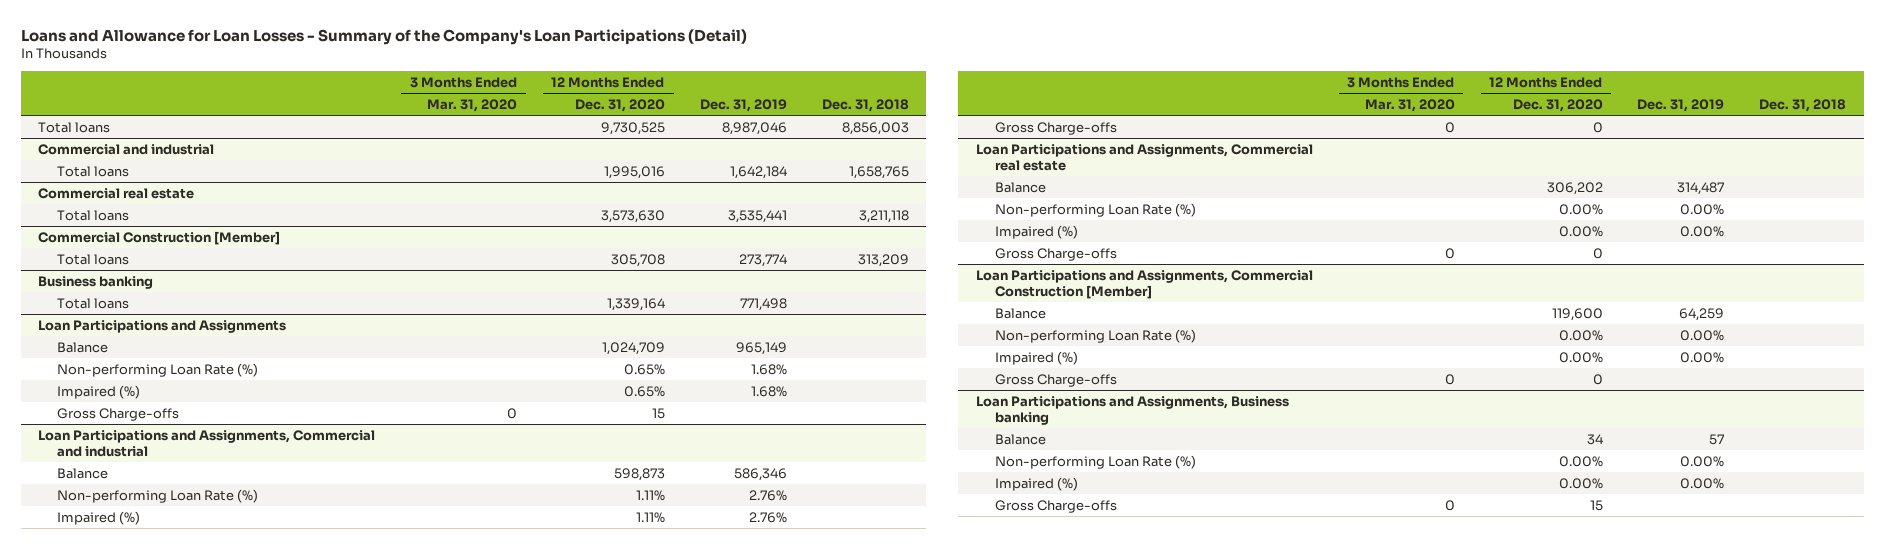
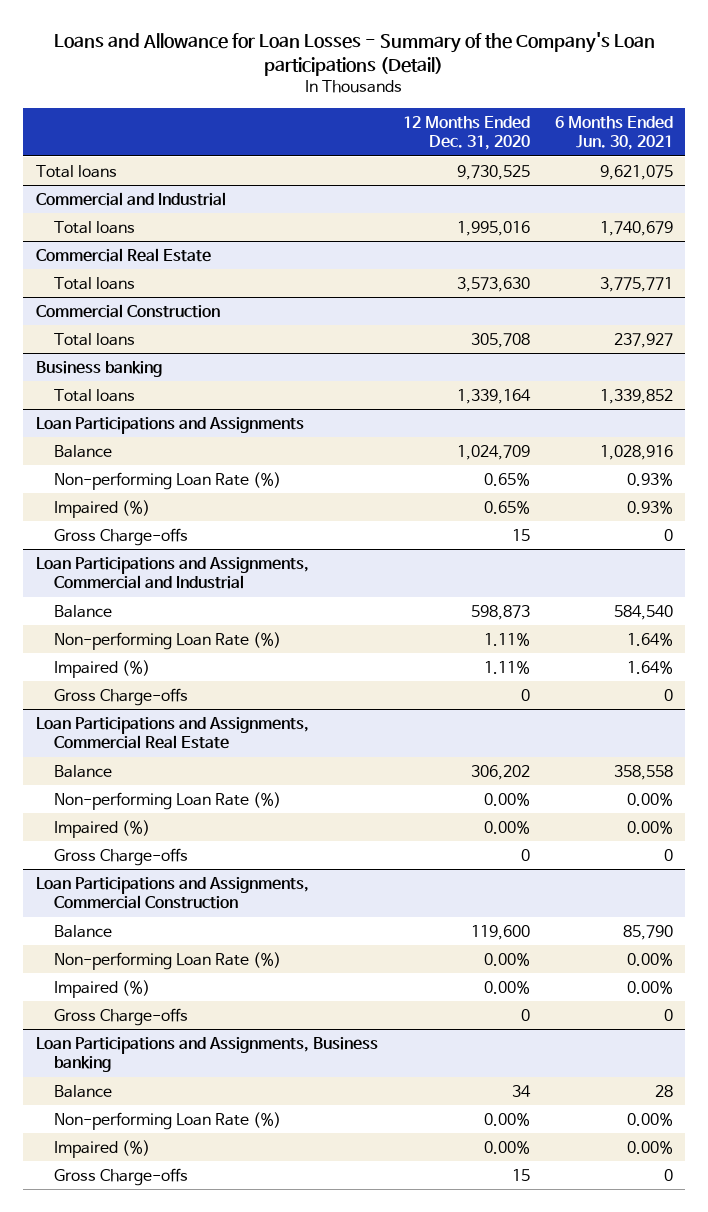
- Loans and Allowance for Loan Losses - Summary of the Company's Loan Participations (Detail)
+ Loans and Allowance for Loan Losses - Summary of the Company's Loan participations (Detail)
- | 3 Months Ended Mar. 31, 2020 | 12 Months Ended Dec. 31, 2020 | Dec. 31, 2019 | Dec. 31, 2018
+ | 12 Months Ended Dec. 31, 2020 | 6 Months Ended Jun. 30, 2021
- Commercial and industrial
+ Commercial and Industrial
- Commercial real estate
+ Commercial Real Estate
- Commercial Construction [Member]
+ Commercial Construction
- Loan Participations and Assignments, Commercial and industrial
+ Loan Participations and Assignments, Commercial and Industrial
- Loan Participations and Assignments, Commercial real estate
+ Loan Participations and Assignments, Commercial Real Estate
- Loan Participations and Assignments, Commercial Construction [Member]
+ Loan Participations and Assignments, Commercial Construction

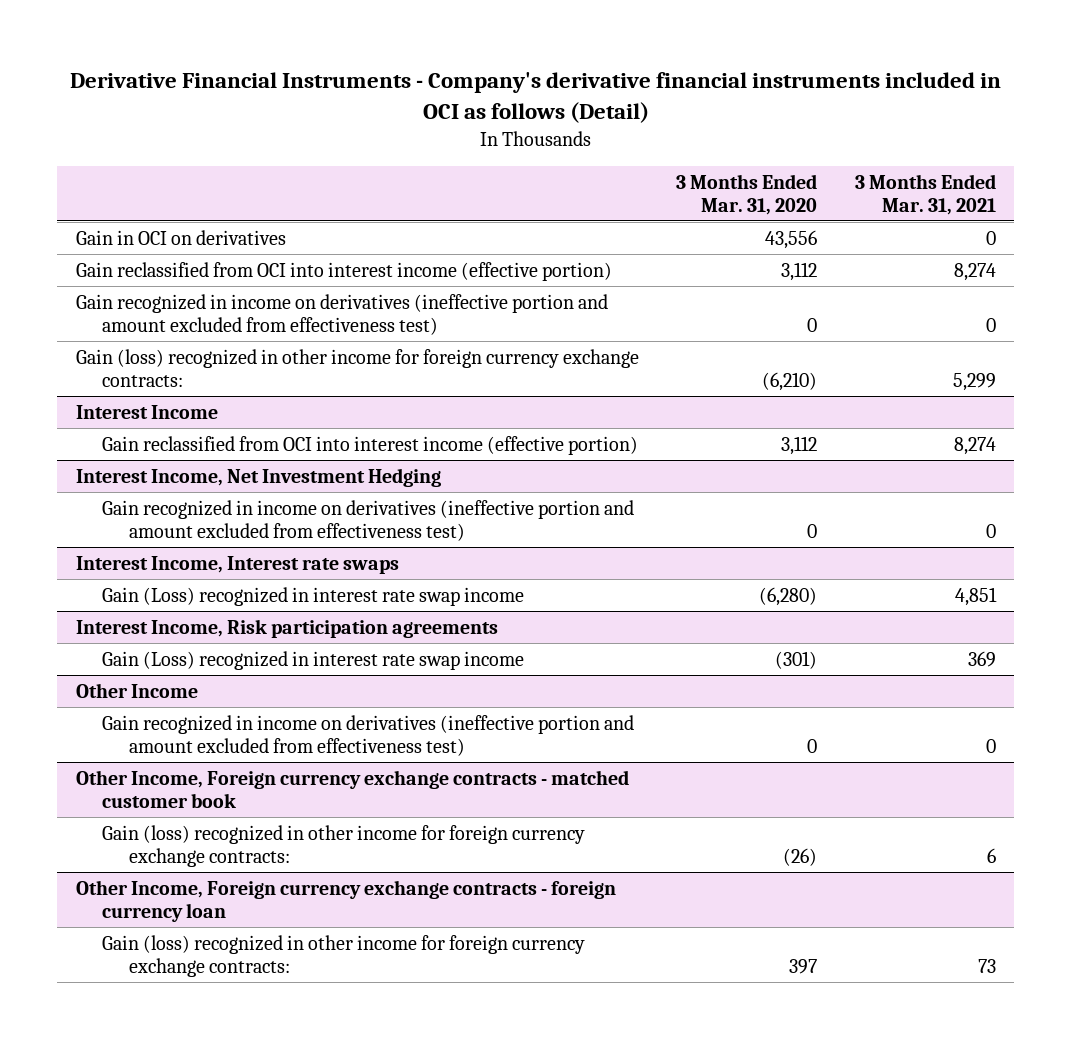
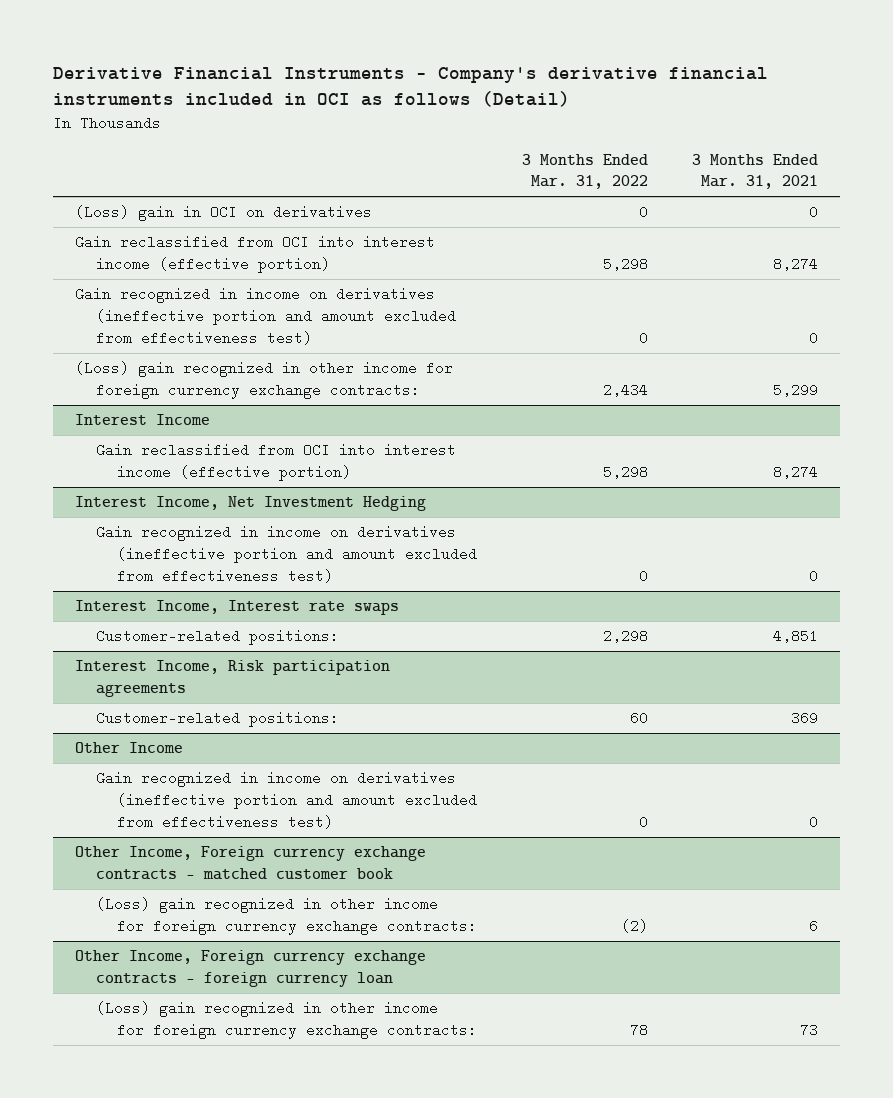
- | 3 Months Ended Mar. 31, 2020 | 3 Months Ended Mar. 31, 2021
+ | 3 Months Ended Mar. 31, 2022 | 3 Months Ended Mar. 31, 2021
- Gain in OCI on derivatives | 43,556 | 0
+ (Loss) gain in OCI on derivatives | 0 | 0
- Gain (loss) recognized in other income for foreign currency exchange contracts: | (6,210) | 5,299
+ (Loss) gain recognized in other income for foreign currency exchange contracts: | 2,434 | 5,299
@ Interest Income, Interest rate swaps
- Gain (Loss) recognized in interest rate swap income | (6,280) | 4,851
+ Customer-related positions: | 2,298 | 4,851
@ Interest Income, Risk participation agreements
- Gain (Loss) recognized in interest rate swap income | (301) | 369
+ Customer-related positions: | 60 | 369
@ Other Income, Foreign currency exchange contracts - matched customer book
- Gain (loss) recognized in other income for foreign currency exchange contracts: | (26) | 6
+ (Loss) gain recognized in other income for foreign currency exchange contracts: | (2) | 6
@ Other Income, Foreign currency exchange contracts - foreign currency loan
- Gain (loss) recognized in other income for foreign currency exchange contracts: | 397 | 73
+ (Loss) gain recognized in other income for foreign currency exchange contracts: | 78 | 73

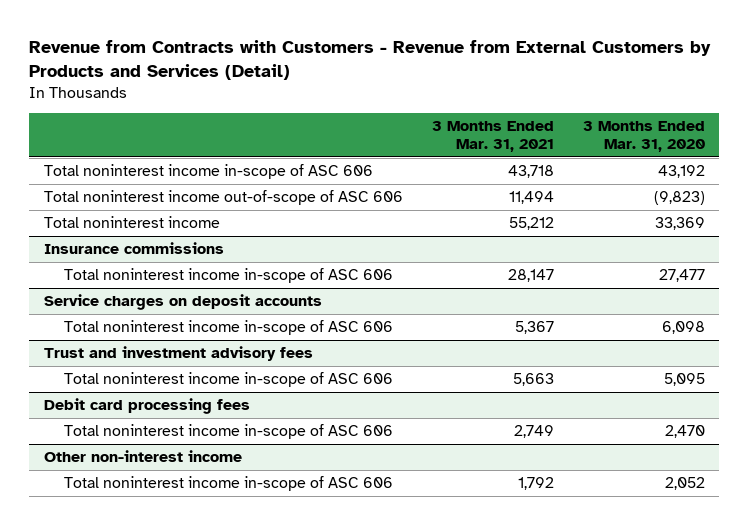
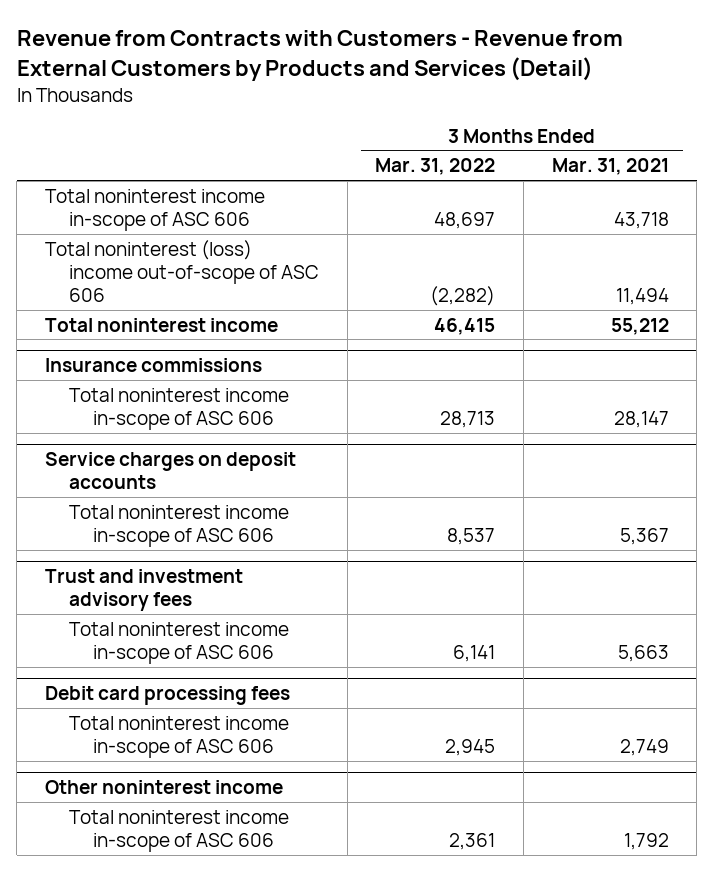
- | 3 Months Ended Mar. 31, 2021 | 3 Months Ended Mar. 31, 2020
+ | 3 Months Ended Mar. 31, 2022 | 3 Months Ended Mar. 31, 2021
- Total noninterest income out-of-scope of ASC 606 | 11,494 | (9,823)
+ Total noninterest (loss) income out-of-scope of ASC 606 | (2,282) | 11,494
- Other non-interest income
+ Other noninterest income

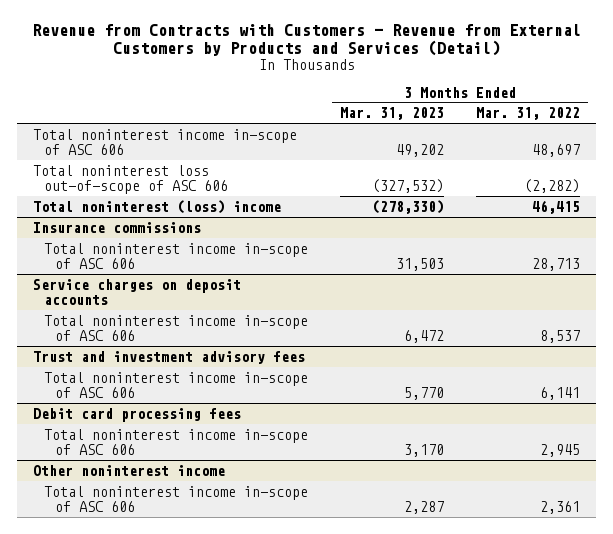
- | 3 Months Ended Mar. 31, 2022 | 3 Months Ended Mar. 31, 2021
+ | 3 Months Ended Mar. 31, 2023 | 3 Months Ended Mar. 31, 2022
- Total noninterest (loss) income out-of-scope of ASC 606 | (2,282) | 11,494
- Total noninterest income | 46,415 | 55,212
+ Total noninterest loss out-of-scope of ASC 606 | (327,532) | (2,282)
+ Total noninterest (loss) income | (278,330) | 46,415

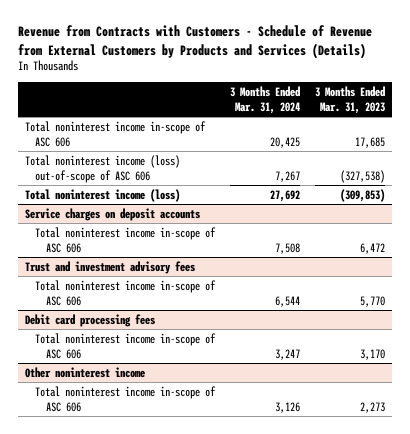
- Revenue from Contracts with Customers - Revenue from External Customers by Products and Services (Detail)
+ Revenue from Contracts with Customers - Schedule of Revenue from External Customers by Products and Services (Details)
- | 3 Months Ended Mar. 31, 2023 | 3 Months Ended Mar. 31, 2022
+ | 3 Months Ended Mar. 31, 2024 | 3 Months Ended Mar. 31, 2023
- Total noninterest income in-scope of ASC 606 | 49,202 | 48,697
- Total noninterest loss out-of-scope of ASC 606 | (327,532) | (2,282)
- Total noninterest (loss) income | (278,330) | 46,415
- Insurance commissions
- Total noninterest income in-scope of ASC 606 | 31,503 | 28,713
+ Total noninterest income in-scope of ASC 606 | 20,425 | 17,685
+ Total noninterest income (loss) out-of-scope of ASC 606 | 7,267 | (327,538)
+ Total noninterest income (loss) | 27,692 | (309,853)
@ Other noninterest income
- Total noninterest income in-scope of ASC 606 | 2,287 | 2,361
+ Total noninterest income in-scope of ASC 606 | 3,126 | 2,273

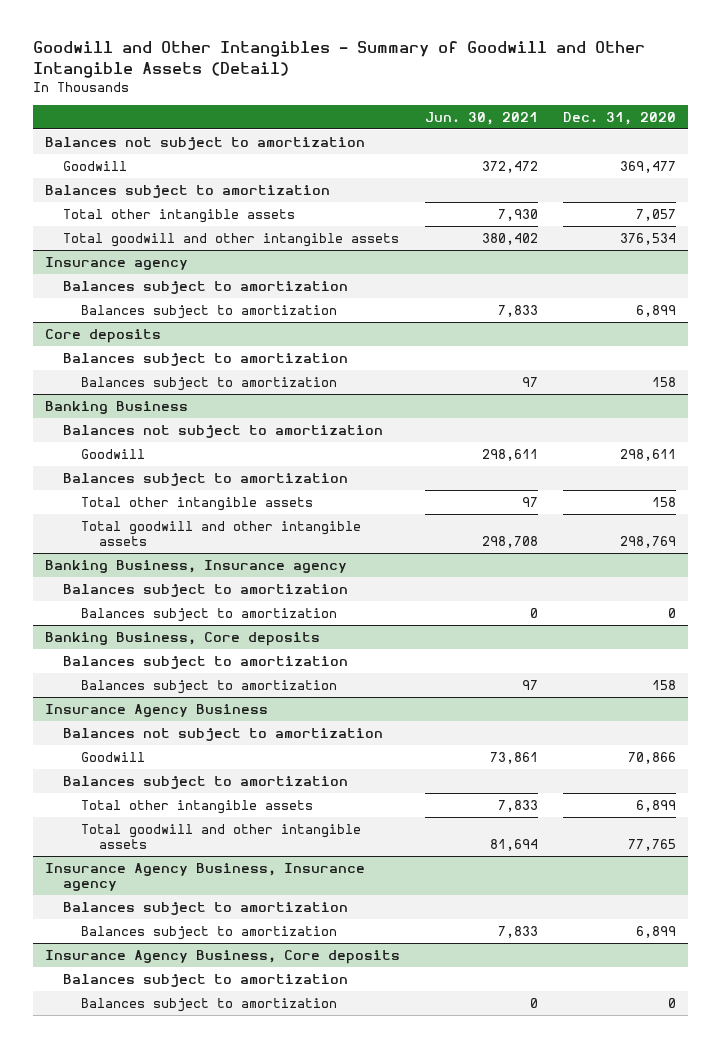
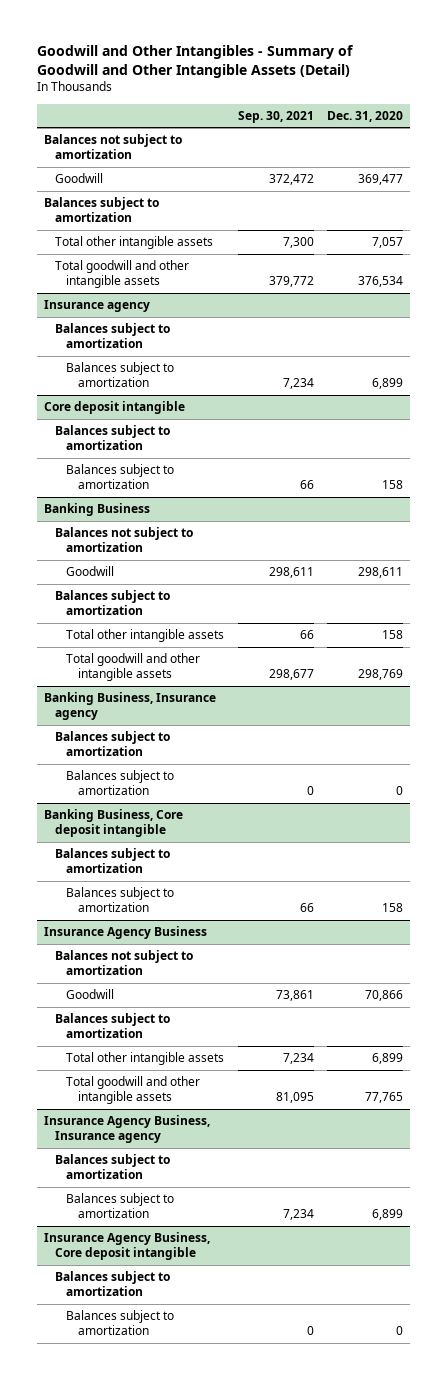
- | Jun. 30, 2021 | Dec. 31, 2020
+ | Sep. 30, 2021 | Dec. 31, 2020
- Core deposits
+ Core deposit intangible
- Banking Business, Core deposits
+ Banking Business, Core deposit intangible
- Insurance Agency Business, Core deposits
+ Insurance Agency Business, Core deposit intangible

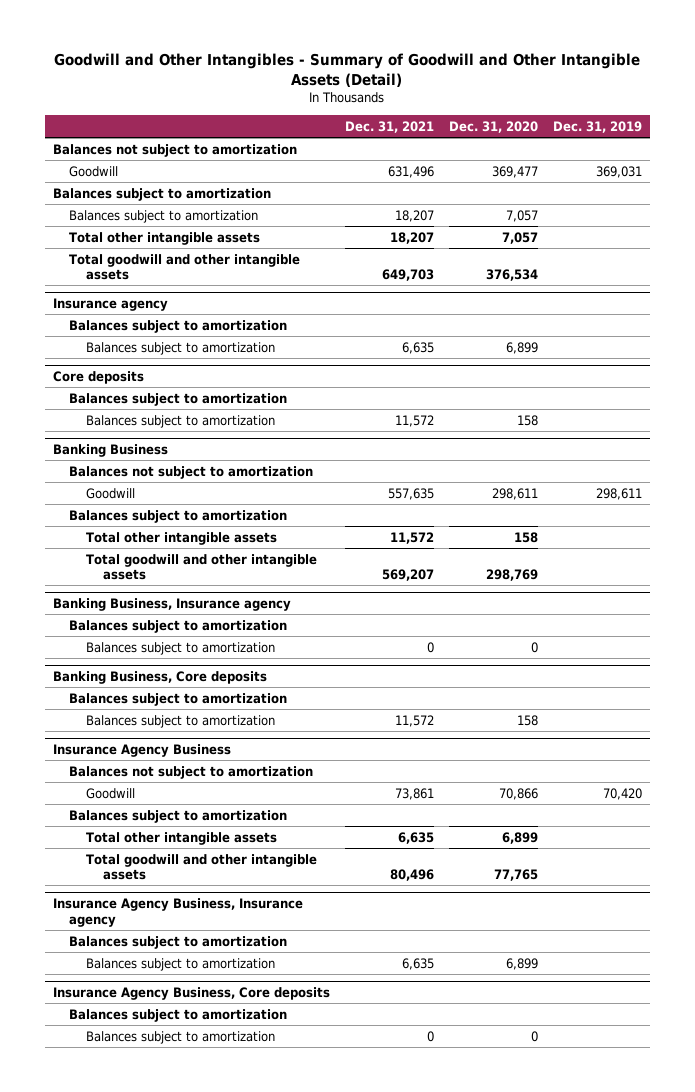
- | Sep. 30, 2021 | Dec. 31, 2020
+ | Dec. 31, 2021 | Dec. 31, 2020 | Dec. 31, 2019
+ Balances subject to amortization | 18,207 | 7,057 |
- Core deposit intangible
+ Core deposits
- Banking Business, Core deposit intangible
+ Banking Business, Core deposits
- Insurance Agency Business, Core deposit intangible
+ Insurance Agency Business, Core deposits

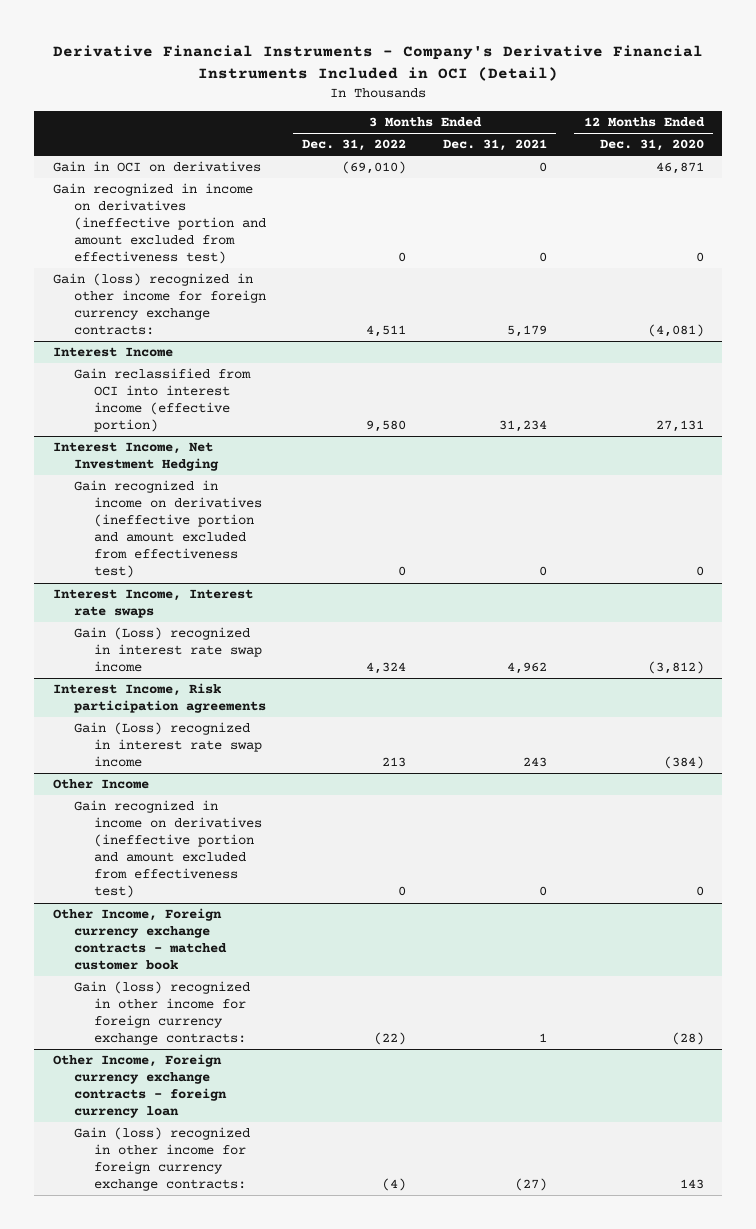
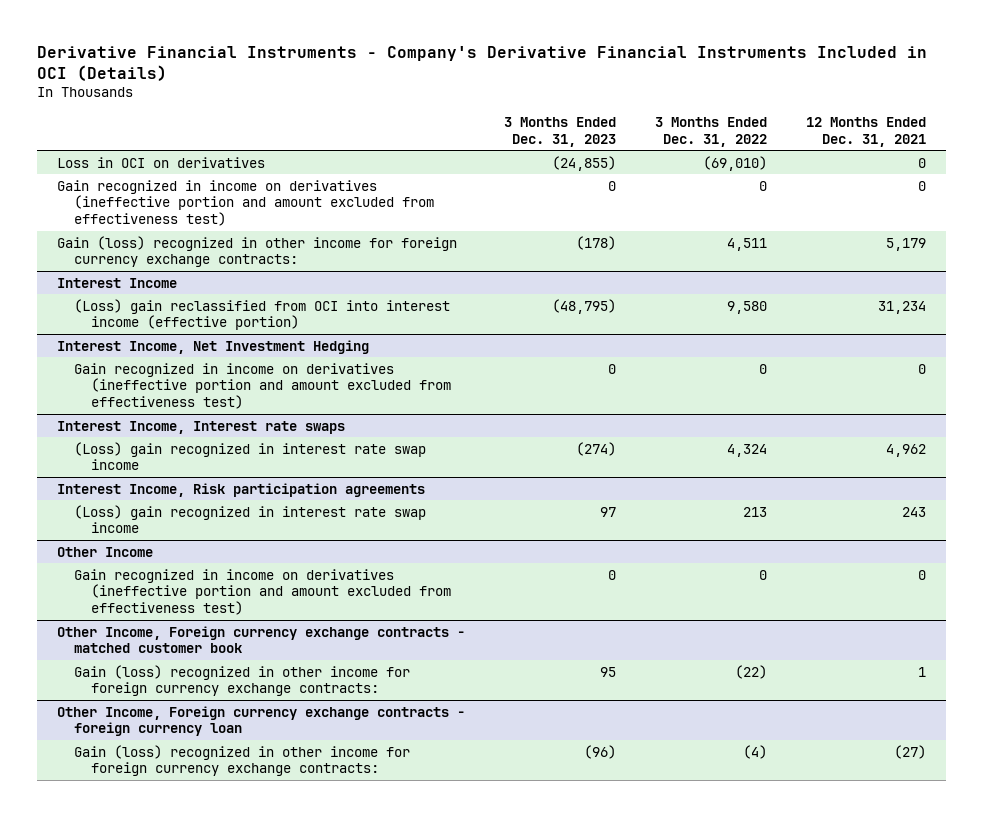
- Derivative Financial Instruments - Company's Derivative Financial Instruments Included in OCI (Detail)
+ Derivative Financial Instruments - Company's Derivative Financial Instruments Included in OCI (Details)
- | 3 Months Ended Dec. 31, 2022 | 3 Months Ended Dec. 31, 2021 | 12 Months Ended Dec. 31, 2020
+ | 3 Months Ended Dec. 31, 2023 | 3 Months Ended Dec. 31, 2022 | 12 Months Ended Dec. 31, 2021
- Gain in OCI on derivatives | (69,010) | 0 | 46,871
+ Loss in OCI on derivatives | (24,855) | (69,010) | 0
@ Interest Income
- Gain reclassified from OCI into interest income (effective portion) | 9,580 | 31,234 | 27,131
+ (Loss) gain reclassified from OCI into interest income (effective portion) | (48,795) | 9,580 | 31,234
@ Interest Income, Interest rate swaps
- Gain (Loss) recognized in interest rate swap income | 4,324 | 4,962 | (3,812)
+ (Loss) gain recognized in interest rate swap income | (274) | 4,324 | 4,962
@ Interest Income, Risk participation agreements
- Gain (Loss) recognized in interest rate swap income | 213 | 243 | (384)
+ (Loss) gain recognized in interest rate swap income | 97 | 213 | 243

